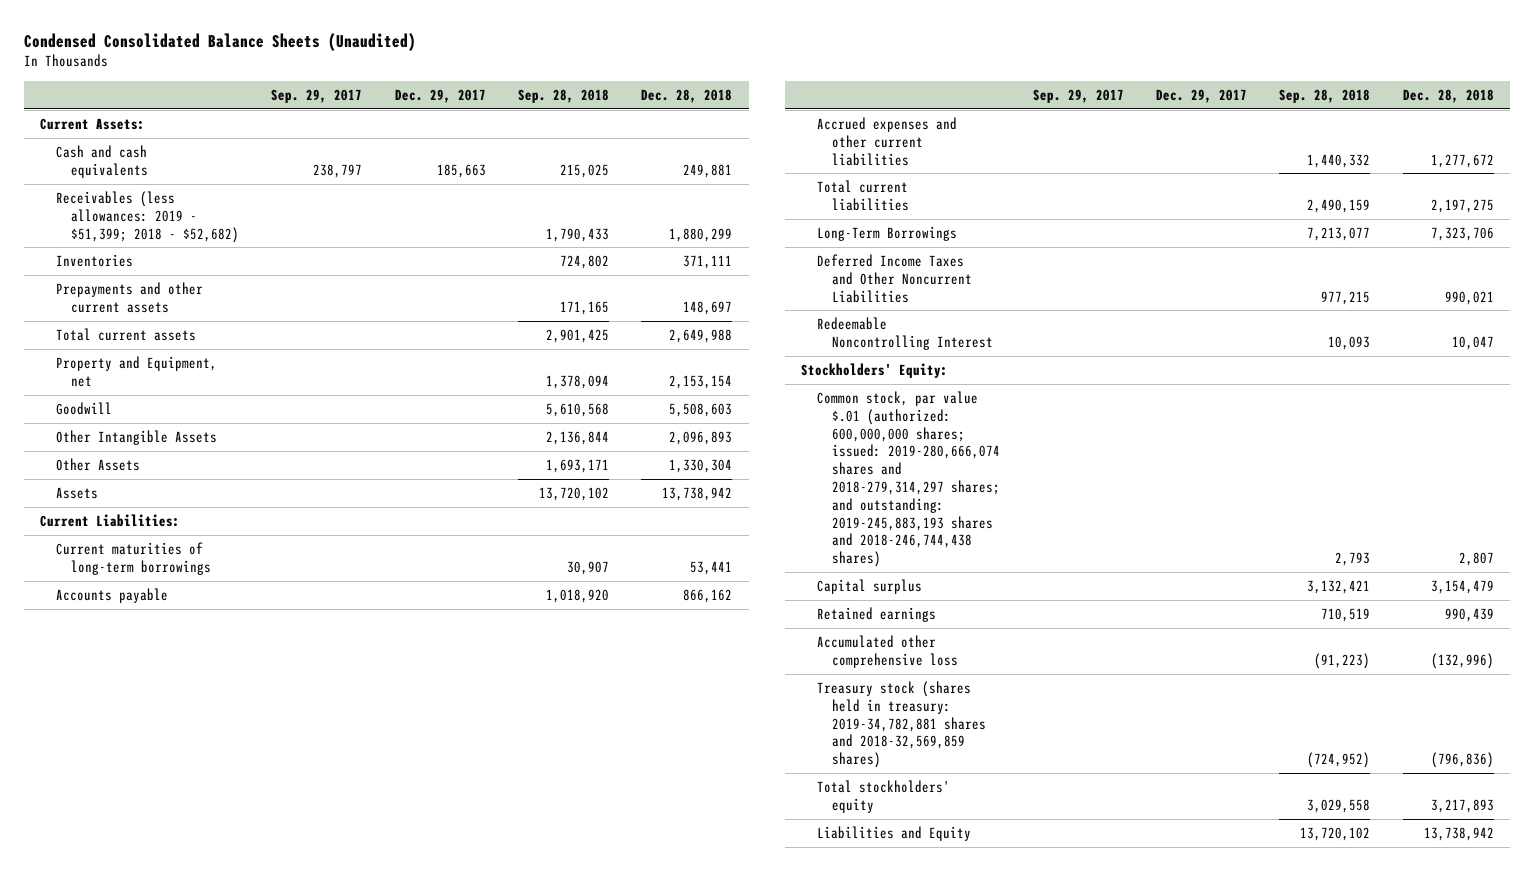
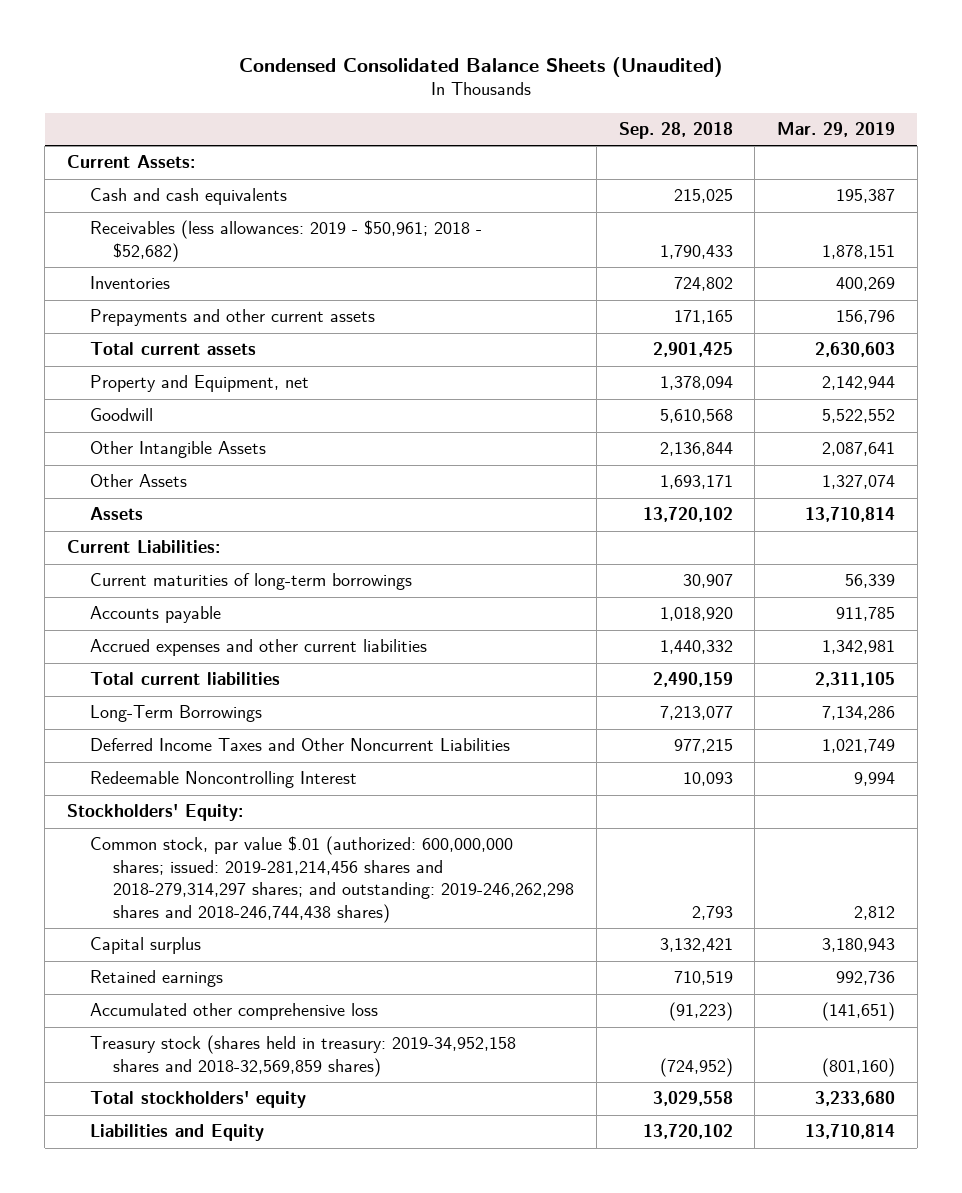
- | Sep. 29, 2017 | Dec. 29, 2017 | Sep. 28, 2018 | Dec. 28, 2018
+ | Sep. 28, 2018 | Mar. 29, 2019
- Receivables (less allowances: 2019 - $51,399; 2018 - $52,682) | | | 1,790,433 | 1,880,299
+ Receivables (less allowances: 2019 - $50,961; 2018 - $52,682) | 1,790,433 | 1,878,151
- Common stock, par value $.01 (authorized: 600,000,000 shares; issued: 2019-280,666,074 shares and 2018-279,314,297 shares; and outstanding: 2019-245,883,193 shares and 2018-246,744,438 shares) | | | 2,793 | 2,807
+ Common stock, par value $.01 (authorized: 600,000,000 shares; issued: 2019-281,214,456 shares and 2018-279,314,297 shares; and outstanding: 2019-246,262,298 shares and 2018-246,744,438 shares) | 2,793 | 2,812
- Treasury stock (shares held in treasury: 2019-34,782,881 shares and 2018-32,569,859 shares) | | | (724,952) | (796,836)
+ Treasury stock (shares held in treasury: 2019-34,952,158 shares and 2018-32,569,859 shares) | (724,952) | (801,160)

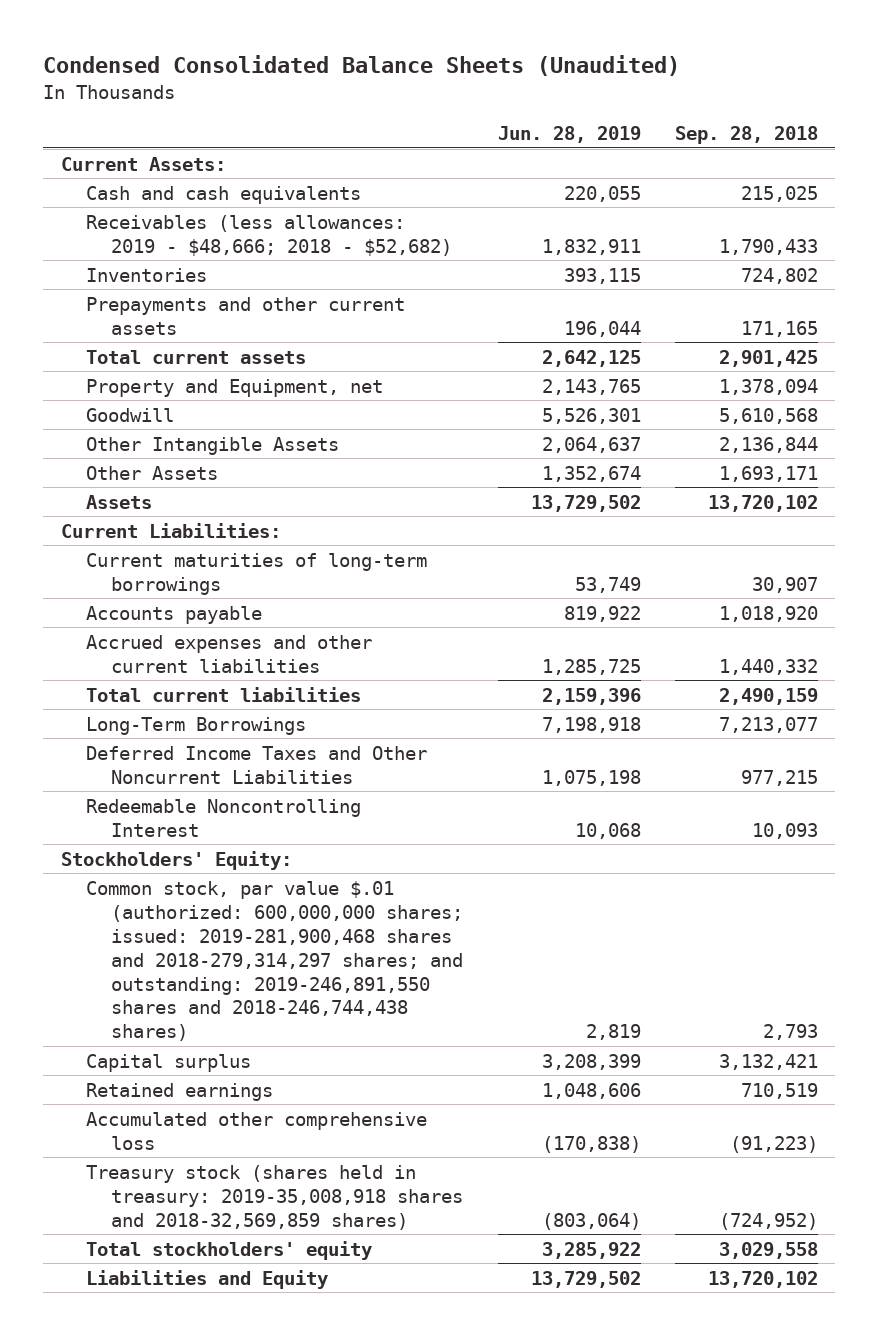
- | Sep. 28, 2018 | Mar. 29, 2019
+ | Jun. 28, 2019 | Sep. 28, 2018
- Receivables (less allowances: 2019 - $50,961; 2018 - $52,682) | 1,790,433 | 1,878,151
+ Receivables (less allowances: 2019 - $48,666; 2018 - $52,682) | 1,832,911 | 1,790,433
- Common stock, par value $.01 (authorized: 600,000,000 shares; issued: 2019-281,214,456 shares and 2018-279,314,297 shares; and outstanding: 2019-246,262,298 shares and 2018-246,744,438 shares) | 2,793 | 2,812
+ Common stock, par value $.01 (authorized: 600,000,000 shares; issued: 2019-281,900,468 shares and 2018-279,314,297 shares; and outstanding: 2019-246,891,550 shares and 2018-246,744,438 shares) | 2,819 | 2,793
- Treasury stock (shares held in treasury: 2019-34,952,158 shares and 2018-32,569,859 shares) | (724,952) | (801,160)
+ Treasury stock (shares held in treasury: 2019-35,008,918 shares and 2018-32,569,859 shares) | (803,064) | (724,952)

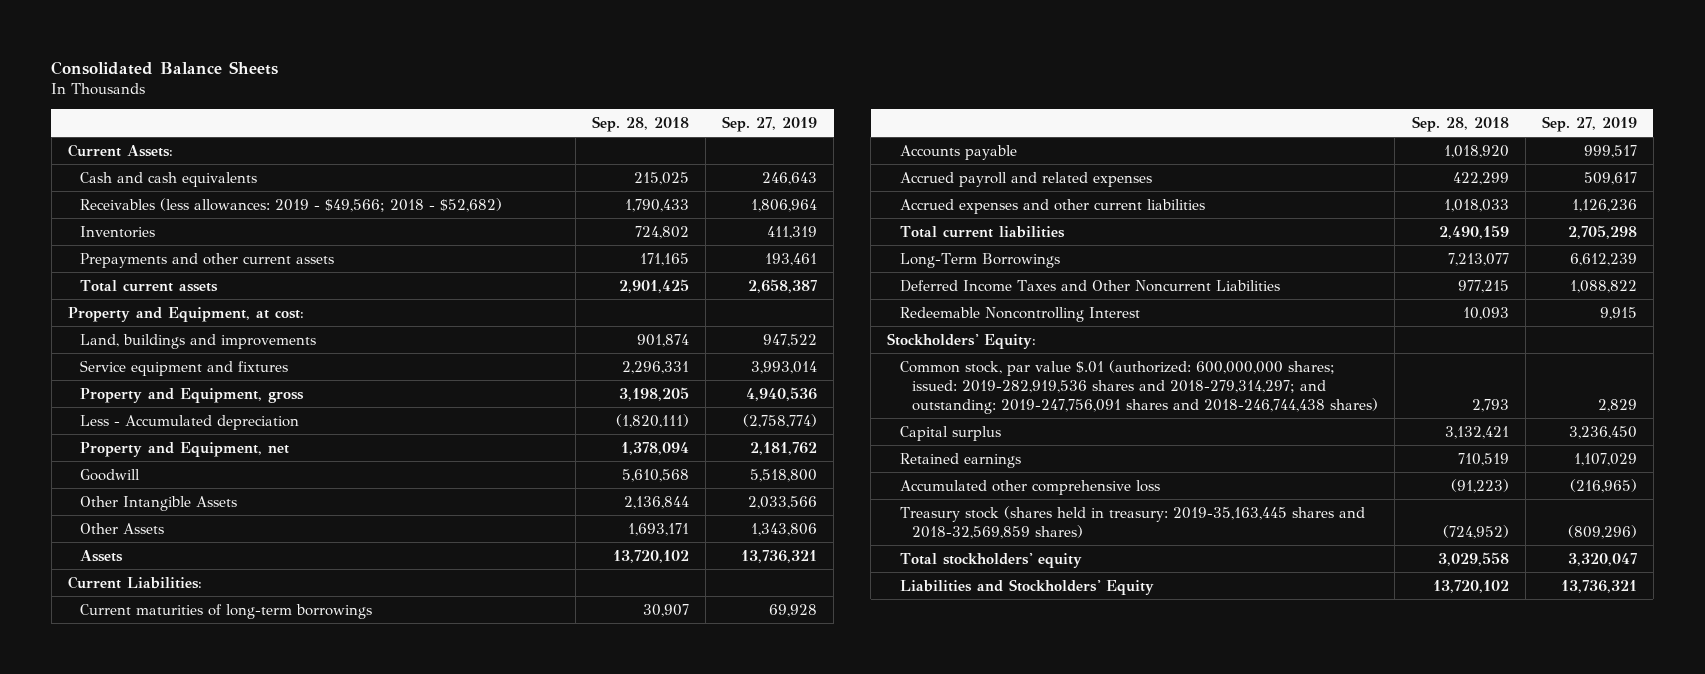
- Condensed Consolidated Balance Sheets (Unaudited)
+ Consolidated Balance Sheets
- | Jun. 28, 2019 | Sep. 28, 2018
+ | Sep. 28, 2018 | Sep. 27, 2019
- Receivables (less allowances: 2019 - $48,666; 2018 - $52,682) | 1,832,911 | 1,790,433
+ Receivables (less allowances: 2019 - $49,566; 2018 - $52,682) | 1,790,433 | 1,806,964
+ Property and Equipment, at cost:
+ Land, buildings and improvements | 901,874 | 947,522
+ Service equipment and fixtures | 2,296,331 | 3,993,014
+ Property and Equipment, gross | 3,198,205 | 4,940,536
+ Less - Accumulated depreciation | (1,820,111) | (2,758,774)
- Accrued expenses and other current liabilities | 1,285,725 | 1,440,332
+ Accrued payroll and related expenses | 422,299 | 509,617
+ Accrued expenses and other current liabilities | 1,018,033 | 1,126,236
- Common stock, par value $.01 (authorized: 600,000,000 shares; issued: 2019-281,900,468 shares and 2018-279,314,297 shares; and outstanding: 2019-246,891,550 shares and 2018-246,744,438 shares) | 2,819 | 2,793
+ Common stock, par value $.01 (authorized: 600,000,000 shares; issued: 2019-282,919,536 shares and 2018-279,314,297; and outstanding: 2019-247,756,091 shares and 2018-246,744,438 shares) | 2,793 | 2,829
- Treasury stock (shares held in treasury: 2019-35,008,918 shares and 2018-32,569,859 shares) | (803,064) | (724,952)
+ Treasury stock (shares held in treasury: 2019-35,163,445 shares and 2018-32,569,859 shares) | (724,952) | (809,296)
- Liabilities and Equity | 13,729,502 | 13,720,102
+ Liabilities and Stockholders' Equity | 13,720,102 | 13,736,321

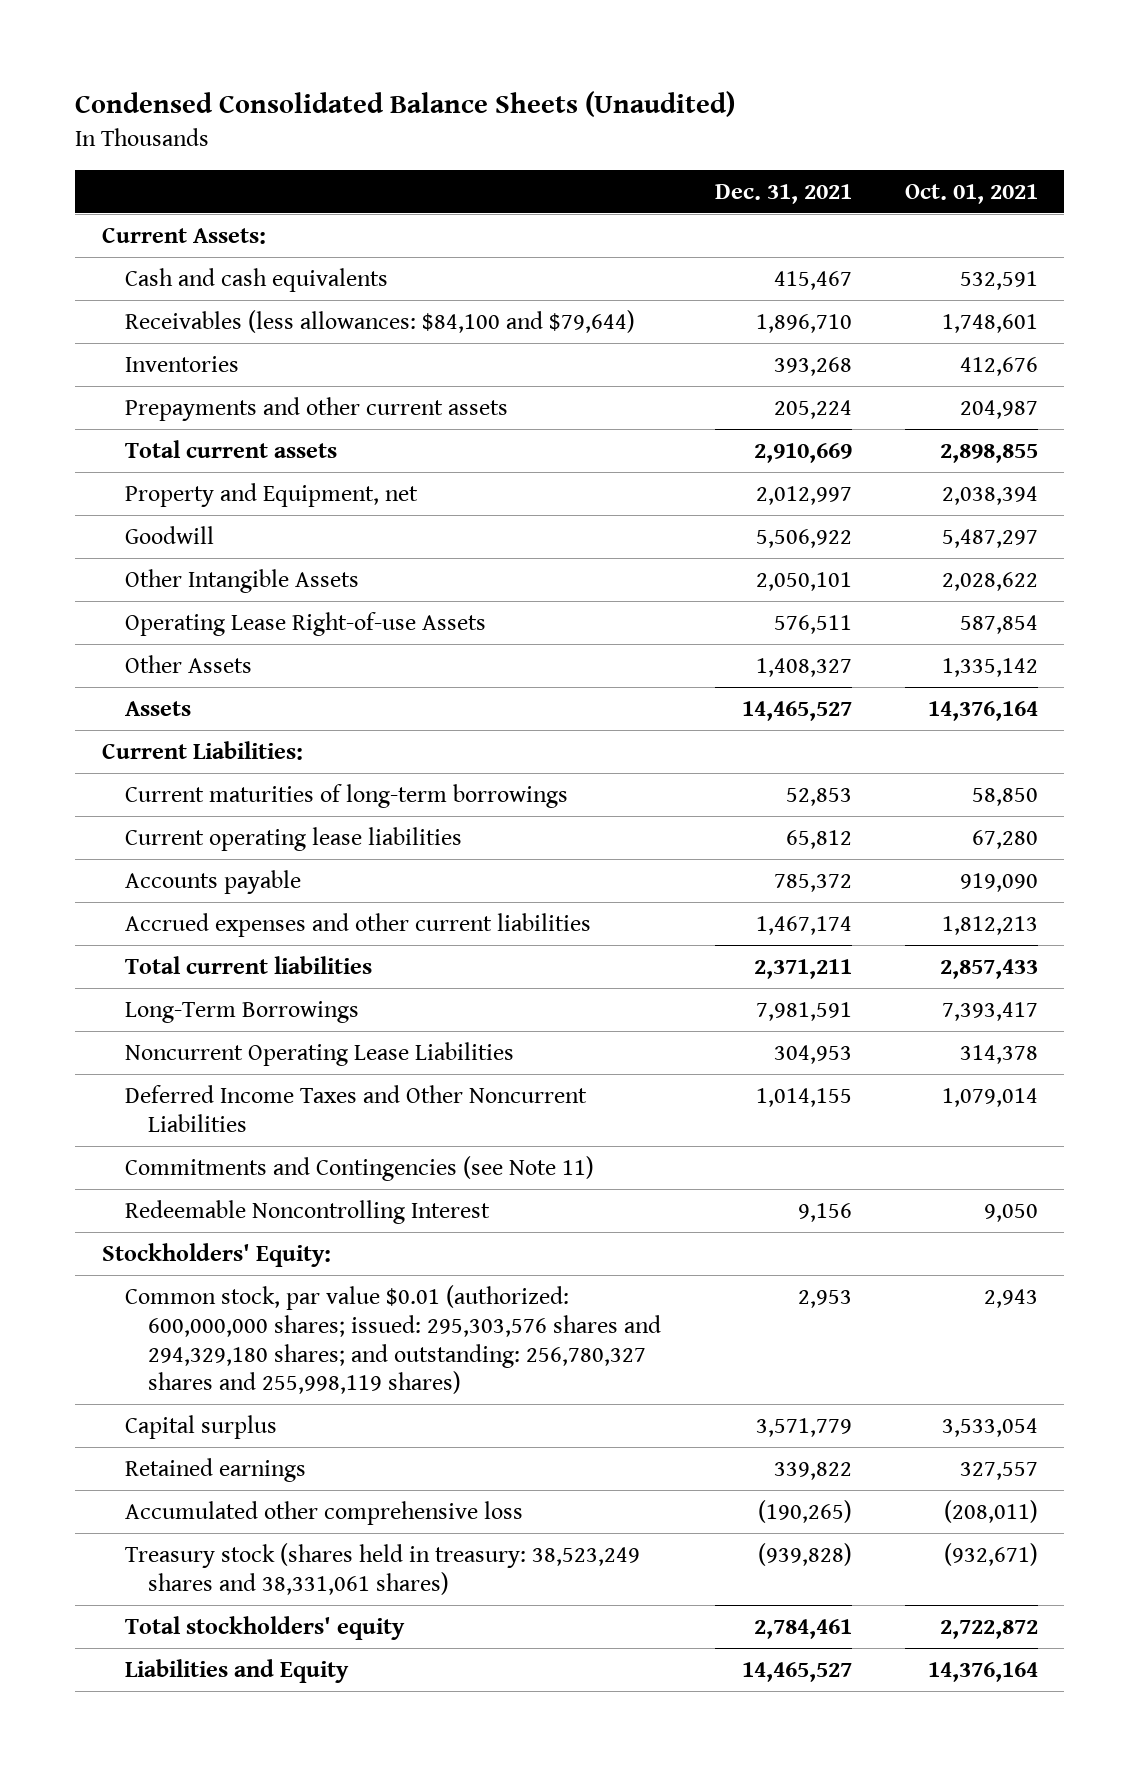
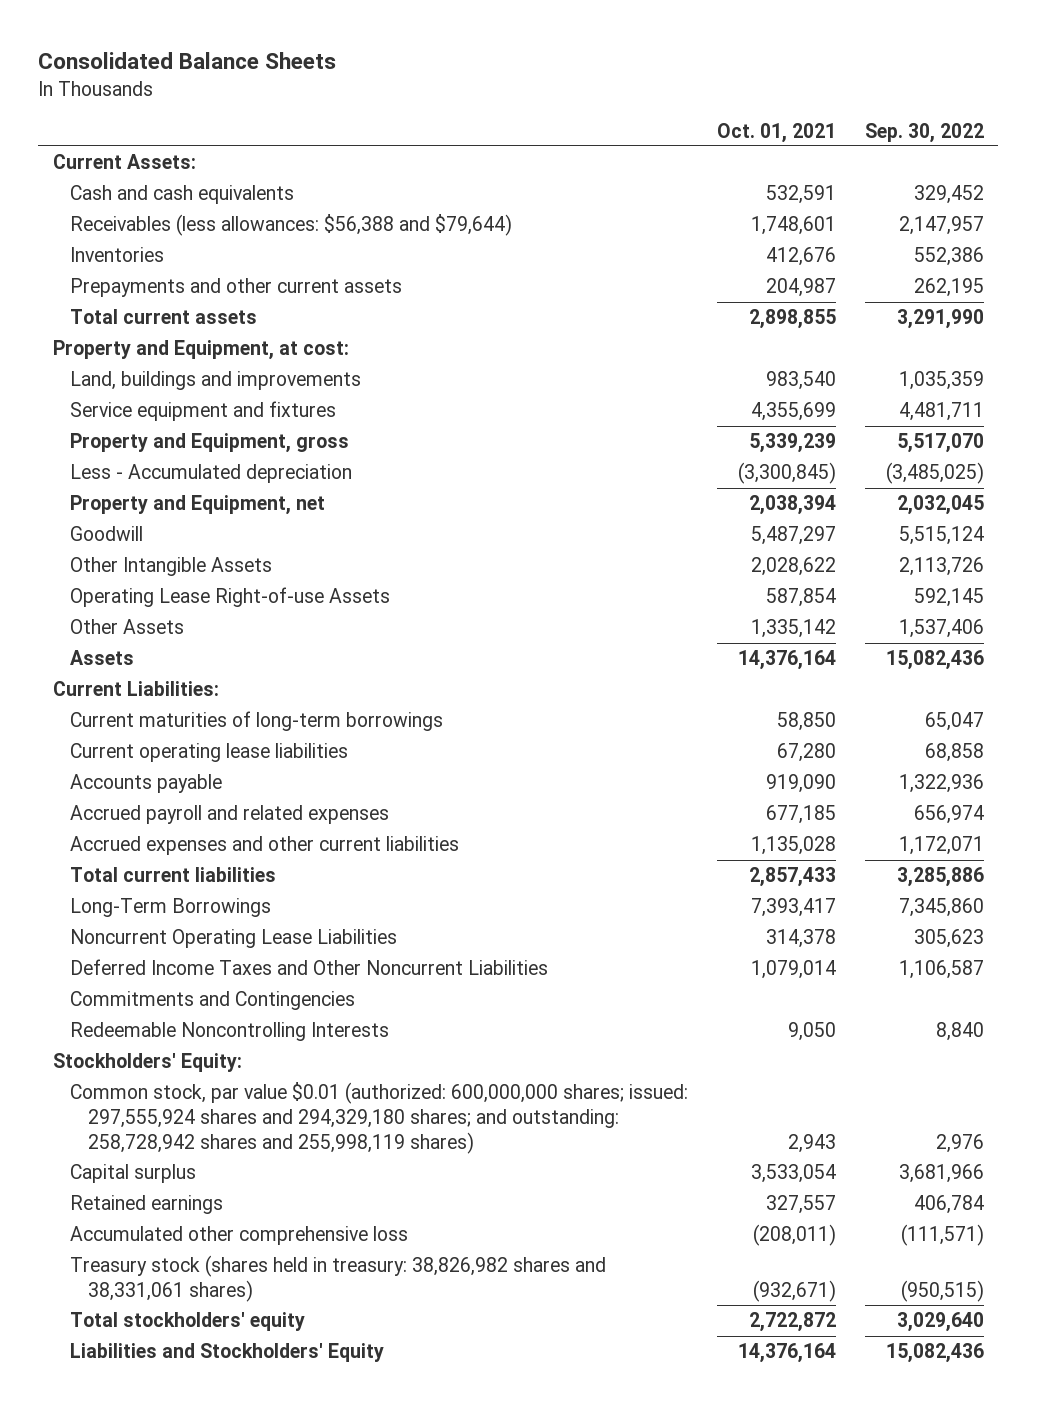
- Condensed Consolidated Balance Sheets (Unaudited)
+ Consolidated Balance Sheets
- | Dec. 31, 2021 | Oct. 01, 2021
+ | Oct. 01, 2021 | Sep. 30, 2022
- Receivables (less allowances: $84,100 and $79,644) | 1,896,710 | 1,748,601
+ Receivables (less allowances: $56,388 and $79,644) | 1,748,601 | 2,147,957
+ Property and Equipment, at cost:
+ Land, buildings and improvements | 983,540 | 1,035,359
+ Service equipment and fixtures | 4,355,699 | 4,481,711
+ Property and Equipment, gross | 5,339,239 | 5,517,070
+ Less - Accumulated depreciation | (3,300,845) | (3,485,025)
- Accrued expenses and other current liabilities | 1,467,174 | 1,812,213
+ Accrued payroll and related expenses | 677,185 | 656,974
+ Accrued expenses and other current liabilities | 1,135,028 | 1,172,071
- Commitments and Contingencies (see Note 11)
- Redeemable Noncontrolling Interest | 9,156 | 9,050
+ Commitments and Contingencies
+ Redeemable Noncontrolling Interests | 9,050 | 8,840
- Common stock, par value $0.01 (authorized: 600,000,000 shares; issued: 295,303,576 shares and 294,329,180 shares; and outstanding: 256,780,327 shares and 255,998,119 shares) | 2,953 | 2,943
+ Common stock, par value $0.01 (authorized: 600,000,000 shares; issued: 297,555,924 shares and 294,329,180 shares; and outstanding: 258,728,942 shares and 255,998,119 shares) | 2,943 | 2,976
- Treasury stock (shares held in treasury: 38,523,249 shares and 38,331,061 shares) | (939,828) | (932,671)
+ Treasury stock (shares held in treasury: 38,826,982 shares and 38,331,061 shares) | (932,671) | (950,515)
- Liabilities and Equity | 14,465,527 | 14,376,164
+ Liabilities and Stockholders' Equity | 14,376,164 | 15,082,436

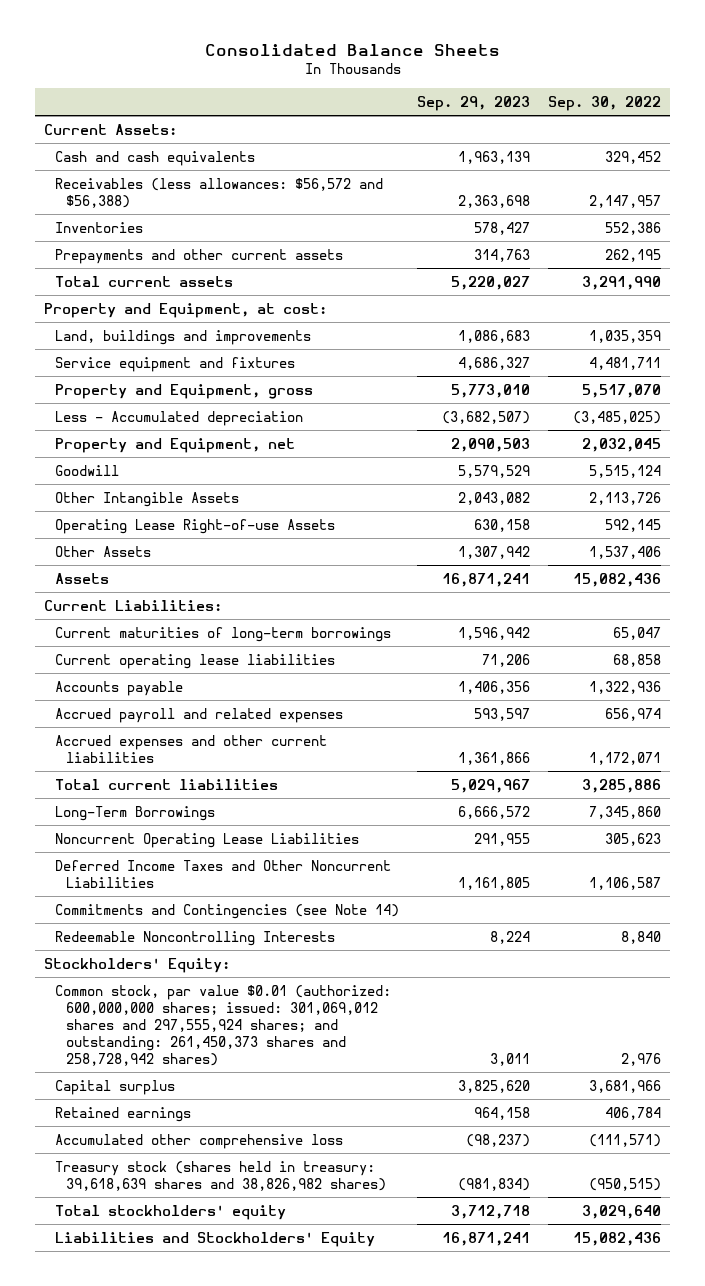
- | Oct. 01, 2021 | Sep. 30, 2022
+ | Sep. 29, 2023 | Sep. 30, 2022
- Receivables (less allowances: $56,388 and $79,644) | 1,748,601 | 2,147,957
+ Receivables (less allowances: $56,572 and $56,388) | 2,363,698 | 2,147,957
- Commitments and Contingencies
+ Commitments and Contingencies (see Note 14)
- Common stock, par value $0.01 (authorized: 600,000,000 shares; issued: 297,555,924 shares and 294,329,180 shares; and outstanding: 258,728,942 shares and 255,998,119 shares) | 2,943 | 2,976
+ Common stock, par value $0.01 (authorized: 600,000,000 shares; issued: 301,069,012 shares and 297,555,924 shares; and outstanding: 261,450,373 shares and 258,728,942 shares) | 3,011 | 2,976
- Treasury stock (shares held in treasury: 38,826,982 shares and 38,331,061 shares) | (932,671) | (950,515)
+ Treasury stock (shares held in treasury: 39,618,639 shares and 38,826,982 shares) | (981,834) | (950,515)

